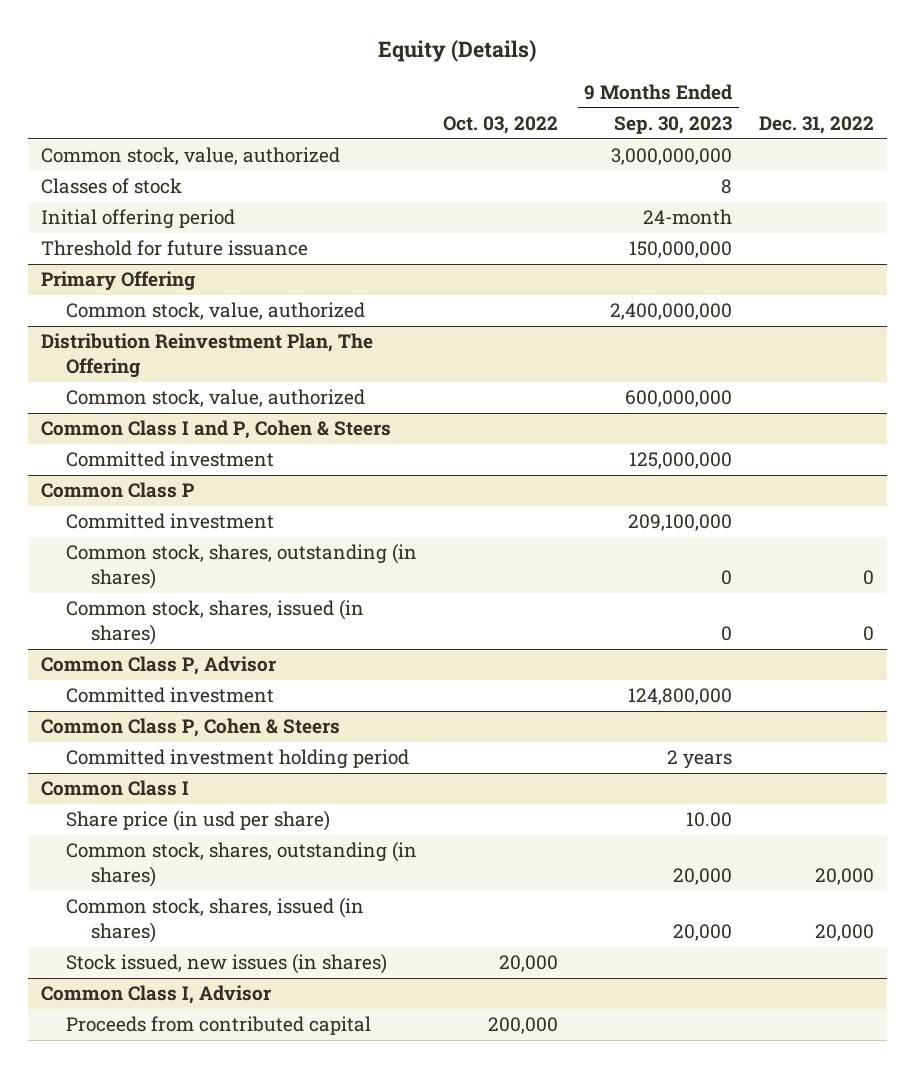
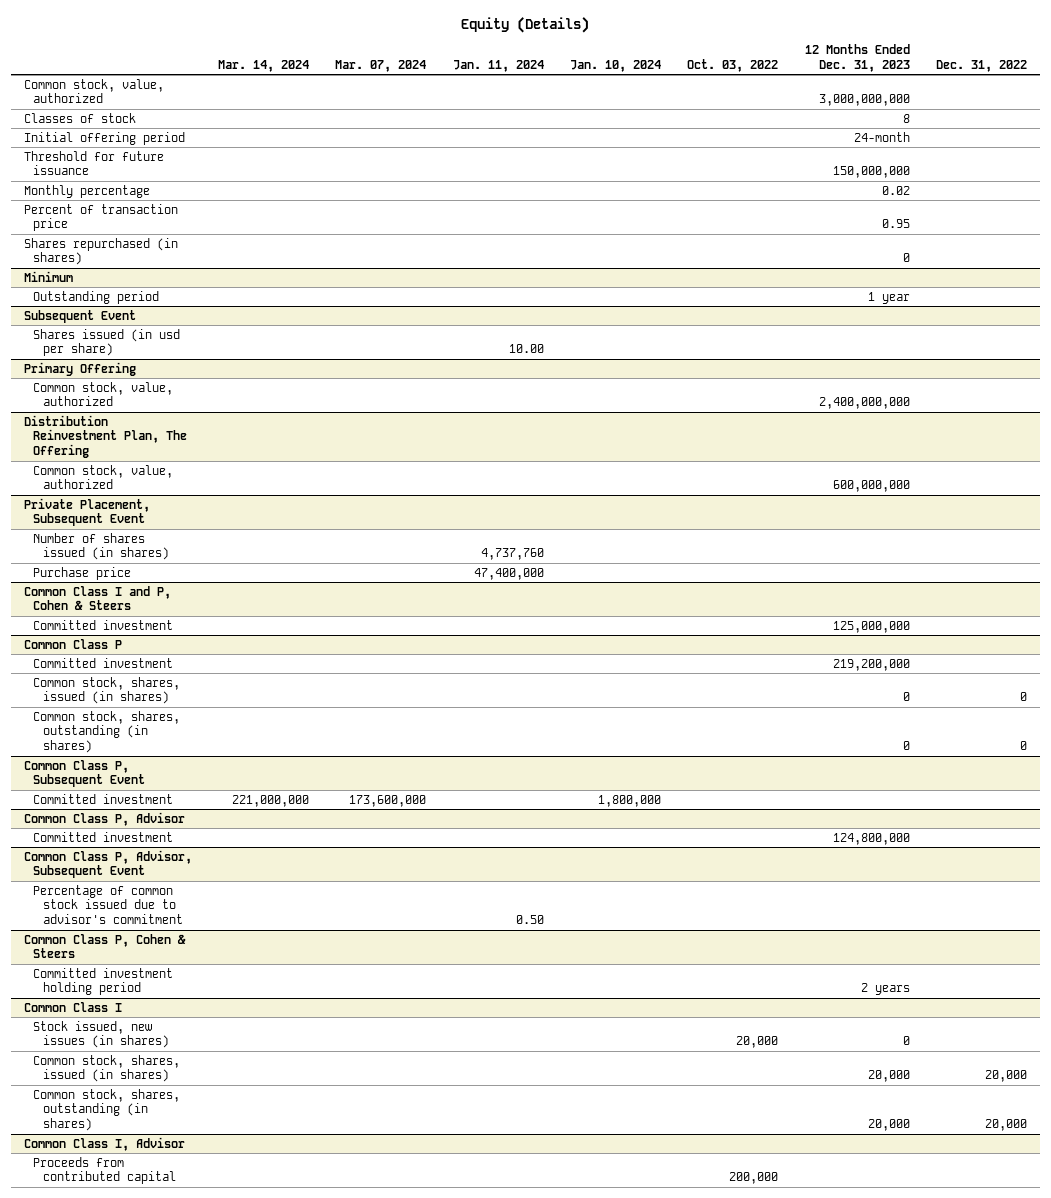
- | Oct. 03, 2022 | 9 Months Ended Sep. 30, 2023 | Dec. 31, 2022
+ | Mar. 14, 2024 | Mar. 07, 2024 | Jan. 11, 2024 | Jan. 10, 2024 | Oct. 03, 2022 | 12 Months Ended Dec. 31, 2023 | Dec. 31, 2022
+ Monthly percentage | | | | | | 0.02 |
+ Percent of transaction price | | | | | | 0.95 |
+ Shares repurchased (in shares) | | | | | | 0 |
+ Minimum
+ Outstanding period | | | | | | 1 year |
+ Subsequent Event
+ Shares issued (in usd per share) | | | 10.00 | | | |
+ Private Placement, Subsequent Event
+ Number of shares issued (in shares) | | | 4,737,760 | | | |
+ Purchase price | | | 47,400,000 | | | |
@ Common Class P
moved down: Common stock, shares, outstanding (in shares) | | | | | | 0 | 0
+ Common Class P, Subsequent Event
+ Committed investment | 221,000,000 | 173,600,000 | | 1,800,000 | | |
+ Common Class P, Advisor, Subsequent Event
+ Percentage of common stock issued due to advisor's commitment | | | 0.50 | | | |
@ Common Class I
- Share price (in usd per share) | | 10.00 |
moved down: Common stock, shares, issued (in shares) | | | | | | 20,000 | 20,000
moved down: Common stock, shares, outstanding (in shares) | | | | | | 20,000 | 20,000

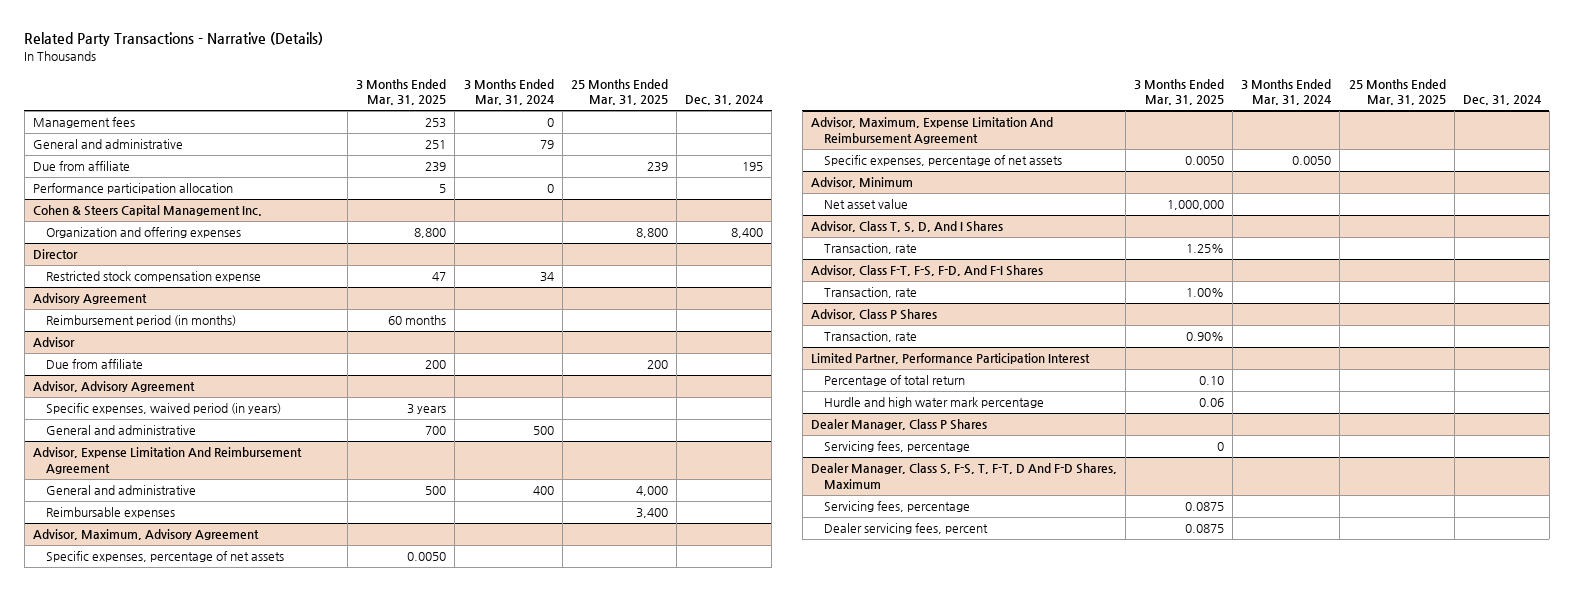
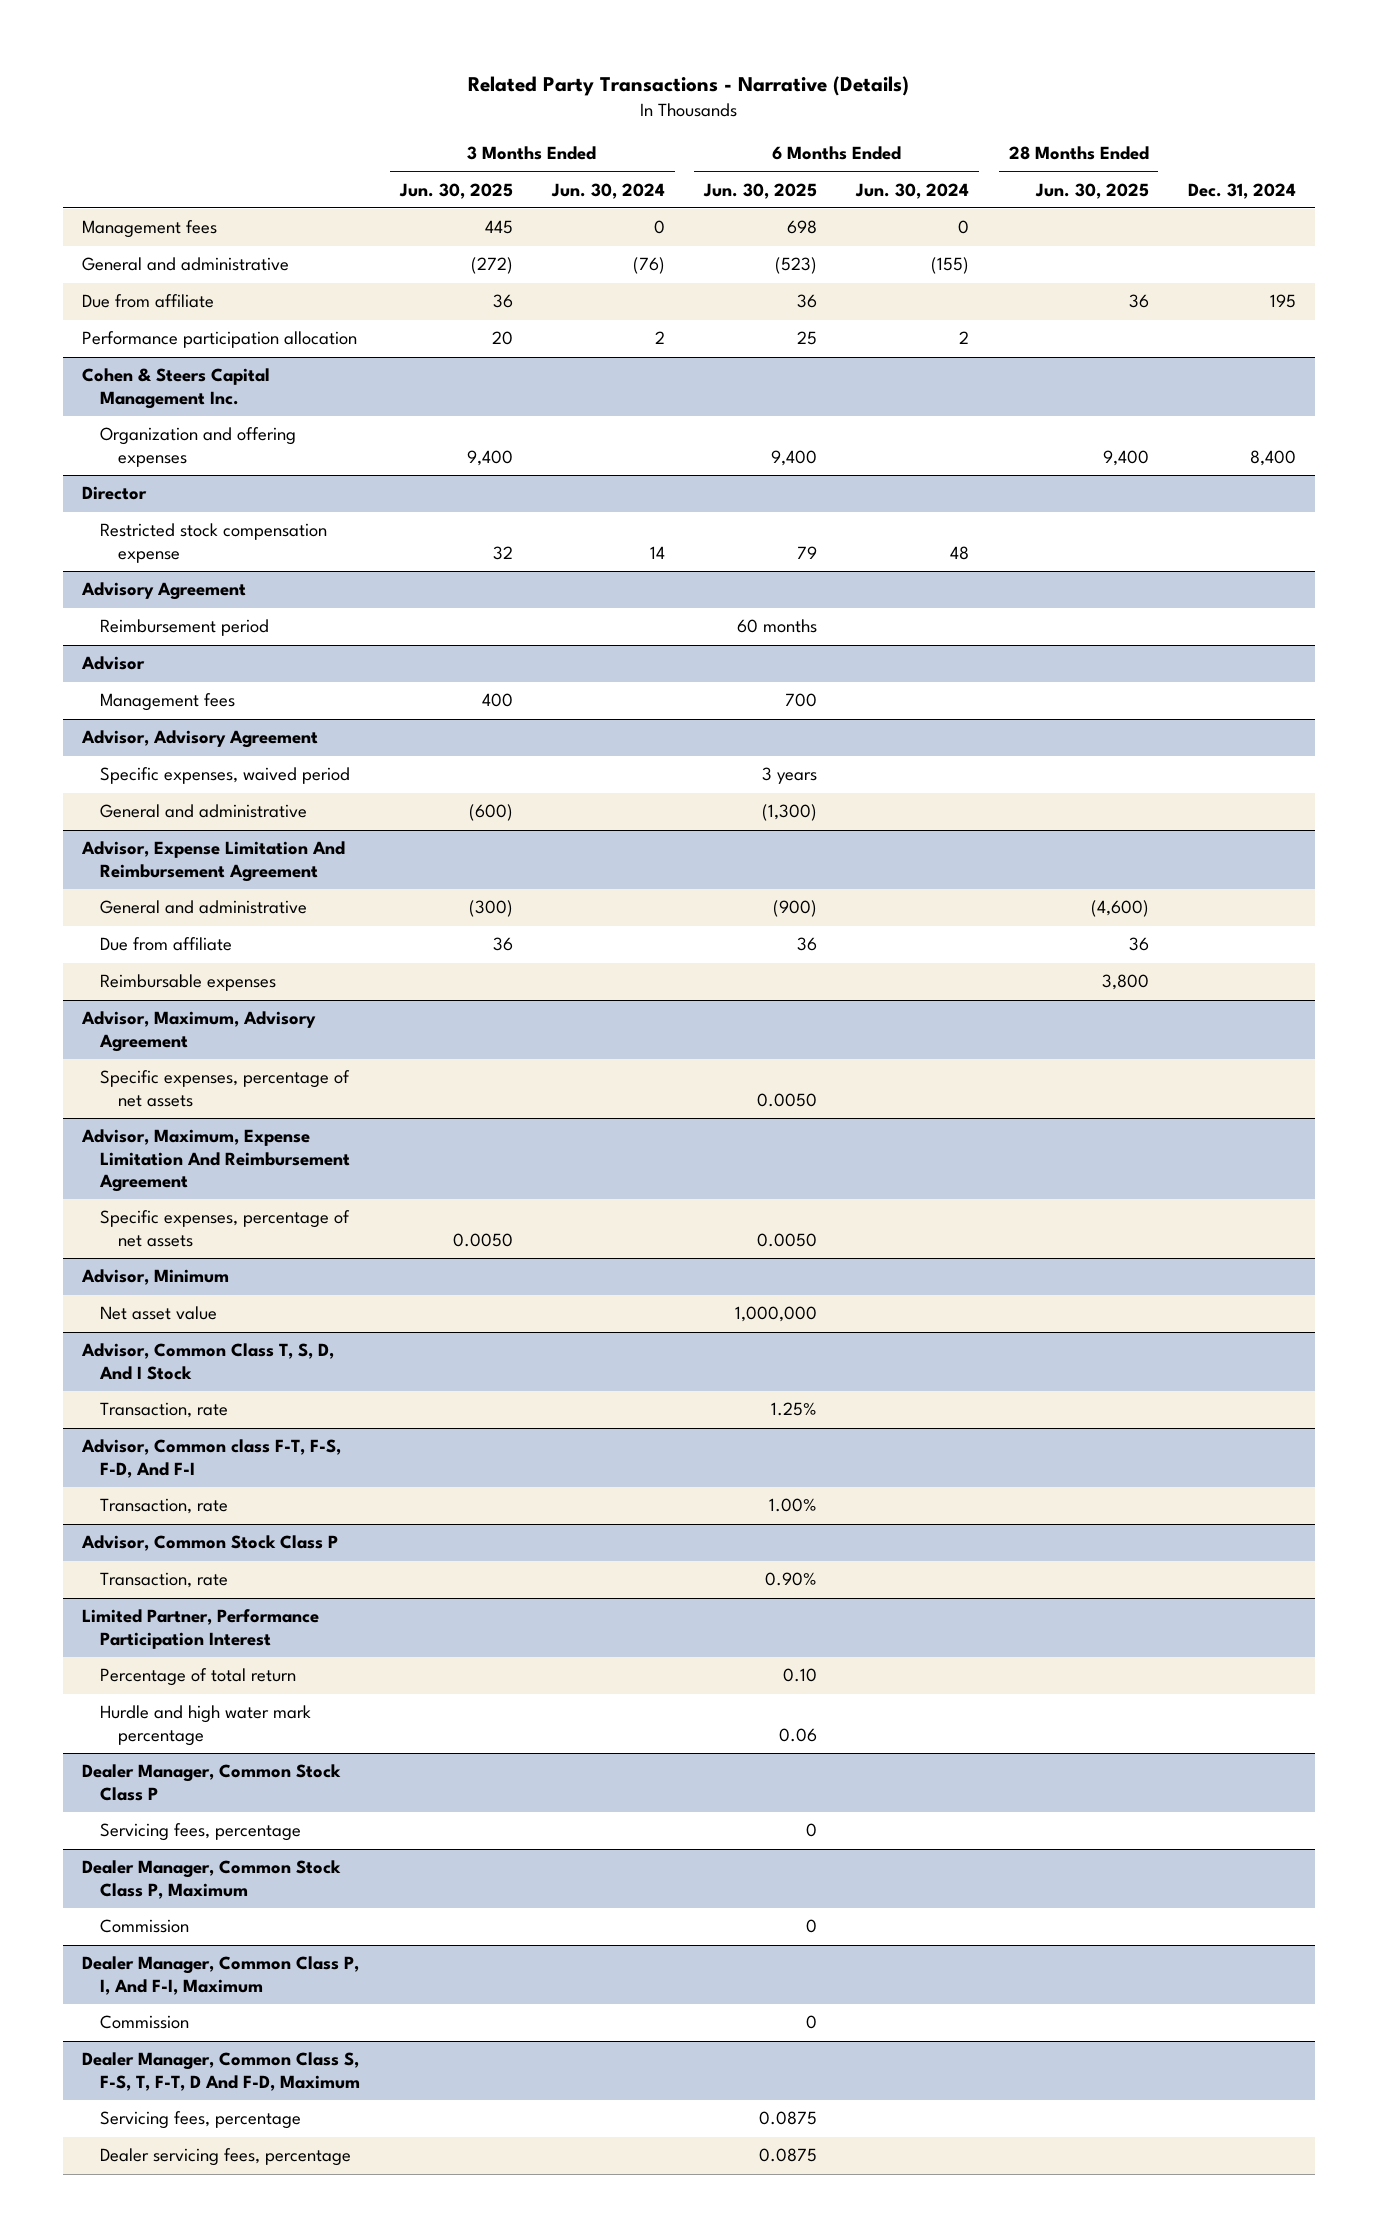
- | 3 Months Ended Mar. 31, 2025 | 3 Months Ended Mar. 31, 2024 | 25 Months Ended Mar. 31, 2025 | Dec. 31, 2024
+ | 3 Months Ended Jun. 30, 2025 | 3 Months Ended Jun. 30, 2024 | 6 Months Ended Jun. 30, 2025 | 6 Months Ended Jun. 30, 2024 | 28 Months Ended Jun. 30, 2025 | Dec. 31, 2024
@ Advisory Agreement
- Reimbursement period (in months) | 60 months | | |
+ Reimbursement period | | | 60 months | | |
@ Advisor
- Due from affiliate | 200 | | 200 |
+ Management fees | 400 | | 700 | | |
@ Advisor, Advisory Agreement
- Specific expenses, waived period (in years) | 3 years | | |
+ Specific expenses, waived period | | | 3 years | | |
@ Advisor, Expense Limitation And Reimbursement Agreement
+ Due from affiliate | 36 | | 36 | | 36 |
- Advisor, Class T, S, D, And I Shares
+ Advisor, Common Class T, S, D, And I Stock
- Advisor, Class F-T, F-S, F-D, And F-I Shares
+ Advisor, Common class F-T, F-S, F-D, And F-I
- Advisor, Class P Shares
+ Advisor, Common Stock Class P
- Dealer Manager, Class P Shares
+ Dealer Manager, Common Stock Class P
- Dealer Manager, Class S, F-S, T, F-T, D And F-D Shares, Maximum
+ Dealer Manager, Common Stock Class P, Maximum
+ Commission | | | 0 | | |
+ Dealer Manager, Common Class P, I, And F-I, Maximum
+ Commission | | | 0 | | |
+ Dealer Manager, Common Class S, F-S, T, F-T, D And F-D, Maximum
- Dealer servicing fees, percent | 0.0875 | | |
+ Dealer servicing fees, percentage | | | 0.0875 | | |

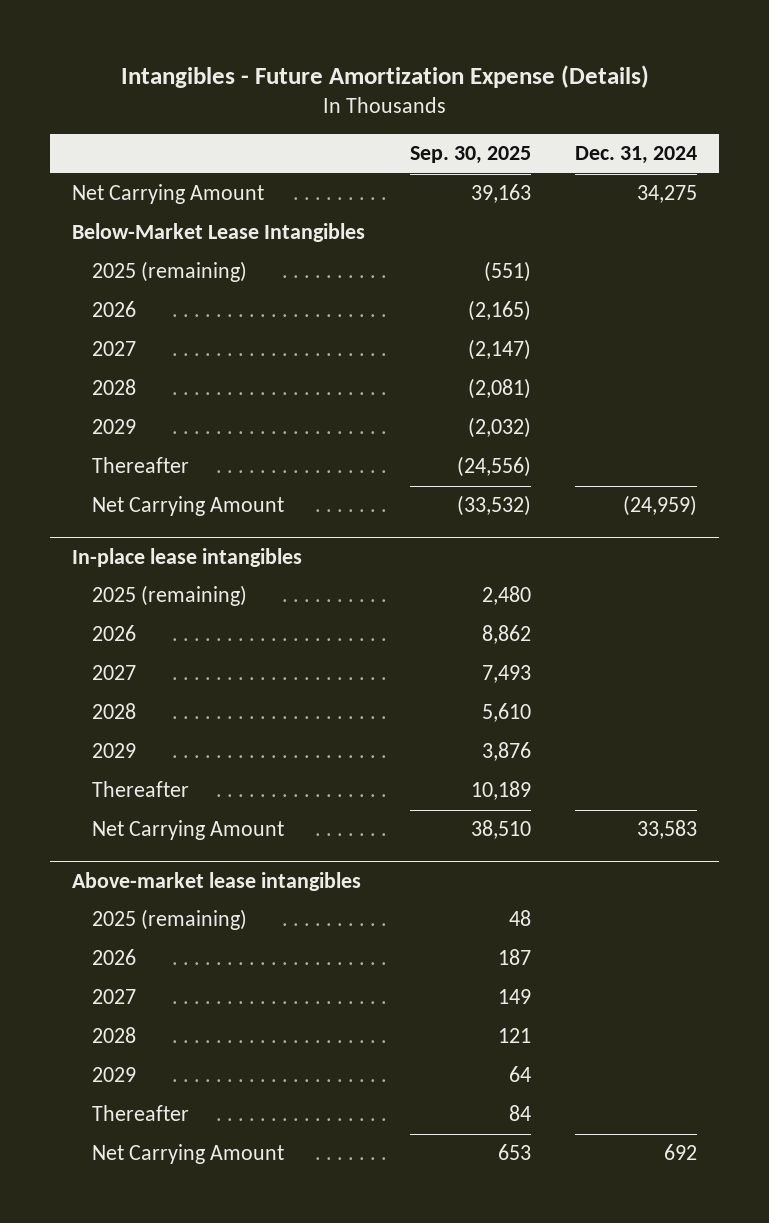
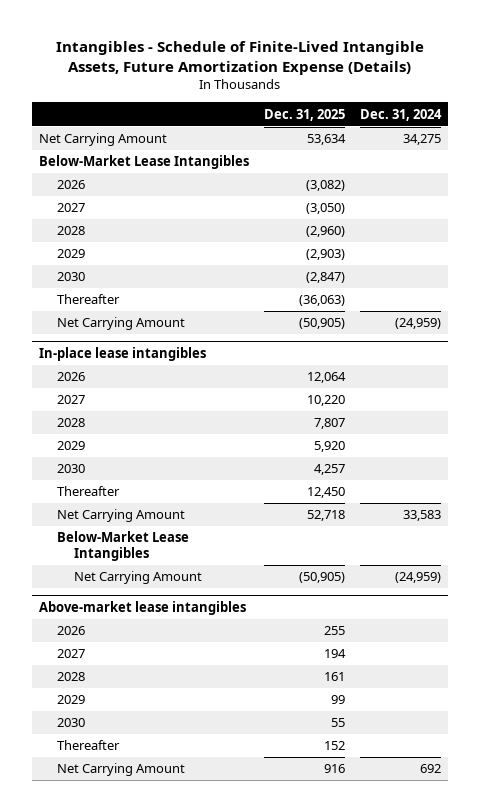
- Intangibles - Future Amortization Expense (Details)
+ Intangibles - Schedule of Finite-Lived Intangible Assets, Future Amortization Expense (Details)
- | Sep. 30, 2025 | Dec. 31, 2024
+ | Dec. 31, 2025 | Dec. 31, 2024
- 2025 (remaining) | (551) |
+ 2030 | (2,847) |
@ In-place lease intangibles
- 2025 (remaining) | 2,480 |
+ 2030 | 4,257 |
+ Below-Market Lease Intangibles
+ Net Carrying Amount | (50,905) | (24,959)
@ Above-market lease intangibles
- 2025 (remaining) | 48 |
+ 2030 | 55 |

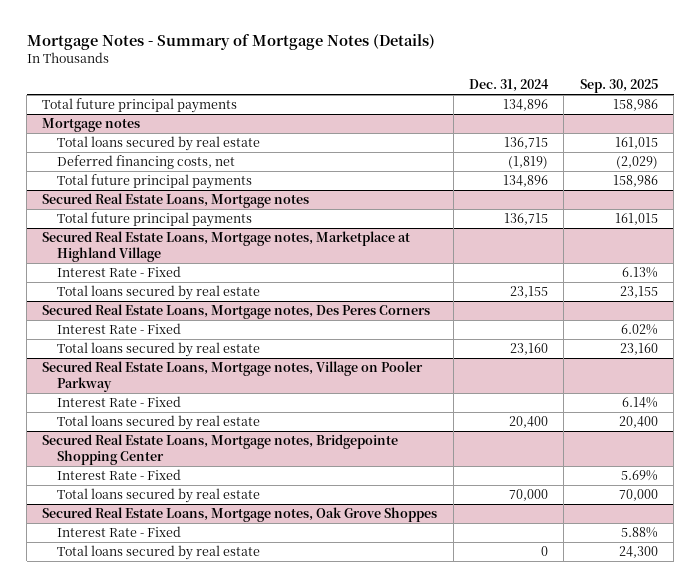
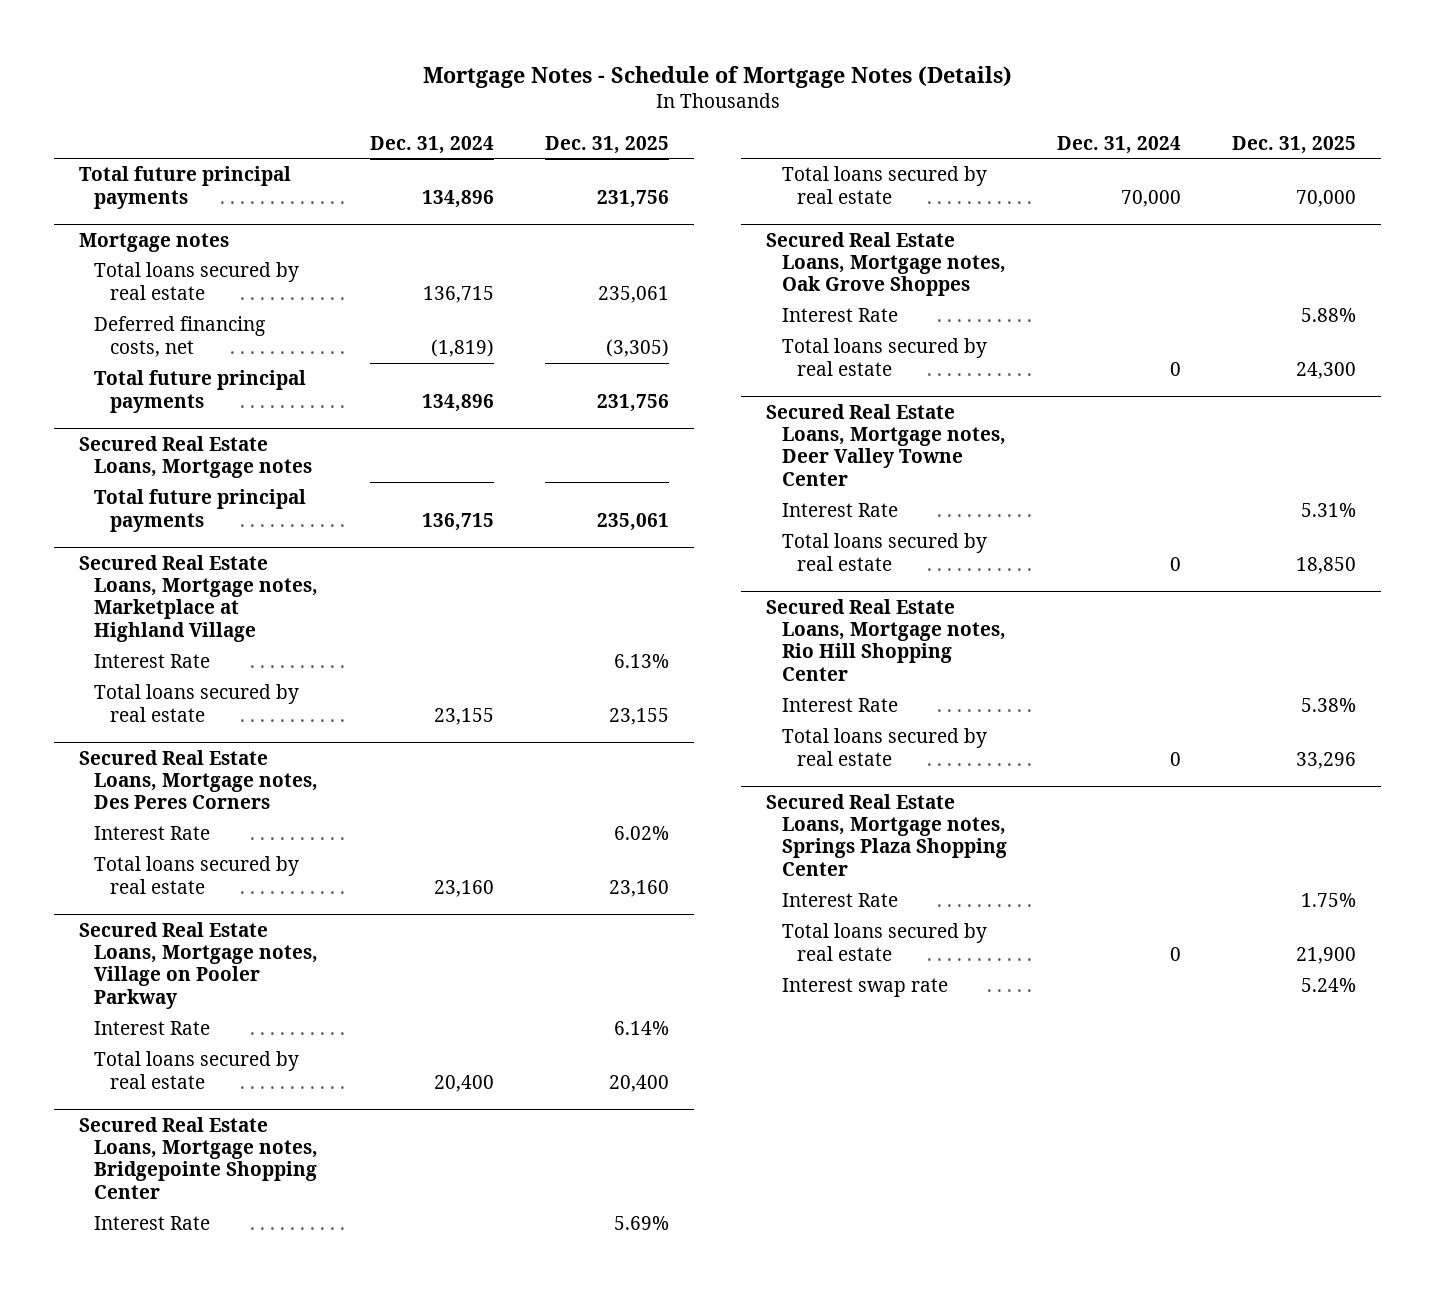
- Mortgage Notes - Summary of Mortgage Notes (Details)
+ Mortgage Notes - Schedule of Mortgage Notes (Details)
- | Dec. 31, 2024 | Sep. 30, 2025
+ | Dec. 31, 2024 | Dec. 31, 2025
@ Secured Real Estate Loans, Mortgage notes, Marketplace at Highland Village
- Interest Rate - Fixed | | 6.13%
+ Interest Rate | | 6.13%
@ Secured Real Estate Loans, Mortgage notes, Des Peres Corners
- Interest Rate - Fixed | | 6.02%
+ Interest Rate | | 6.02%
@ Secured Real Estate Loans, Mortgage notes, Village on Pooler Parkway
- Interest Rate - Fixed | | 6.14%
+ Interest Rate | | 6.14%
@ Secured Real Estate Loans, Mortgage notes, Bridgepointe Shopping Center
- Interest Rate - Fixed | | 5.69%
+ Interest Rate | | 5.69%
@ Secured Real Estate Loans, Mortgage notes, Oak Grove Shoppes
- Interest Rate - Fixed | | 5.88%
+ Interest Rate | | 5.88%
+ Secured Real Estate Loans, Mortgage notes, Deer Valley Towne Center
+ Interest Rate | | 5.31%
+ Total loans secured by real estate | 0 | 18,850
+ Secured Real Estate Loans, Mortgage notes, Rio Hill Shopping Center
+ Interest Rate | | 5.38%
+ Total loans secured by real estate | 0 | 33,296
+ Secured Real Estate Loans, Mortgage notes, Springs Plaza Shopping Center
+ Interest Rate | | 1.75%
+ Total loans secured by real estate | 0 | 21,900
+ Interest swap rate | | 5.24%

